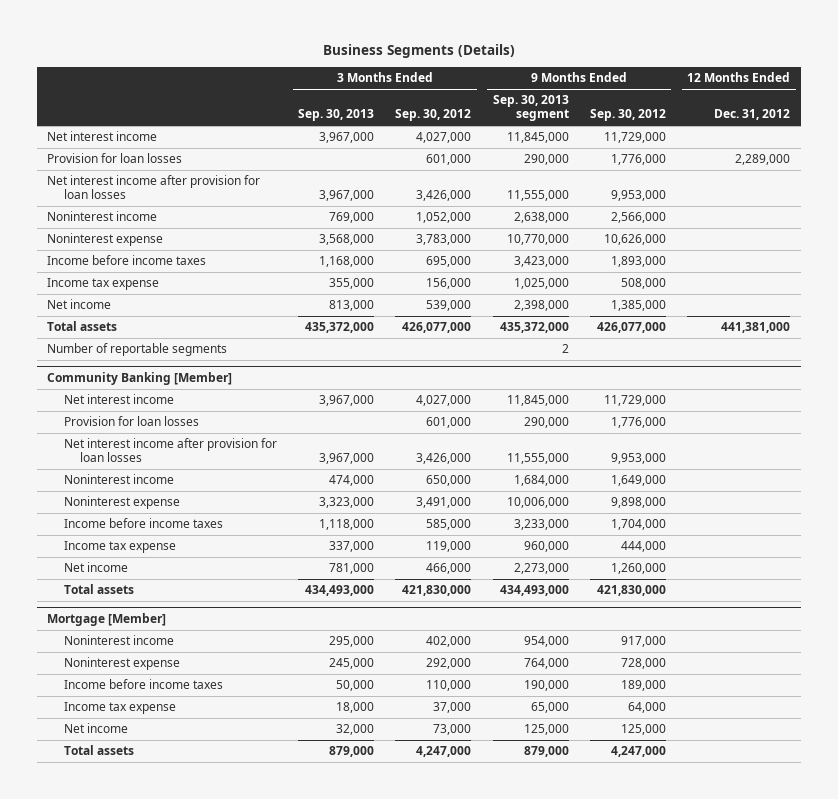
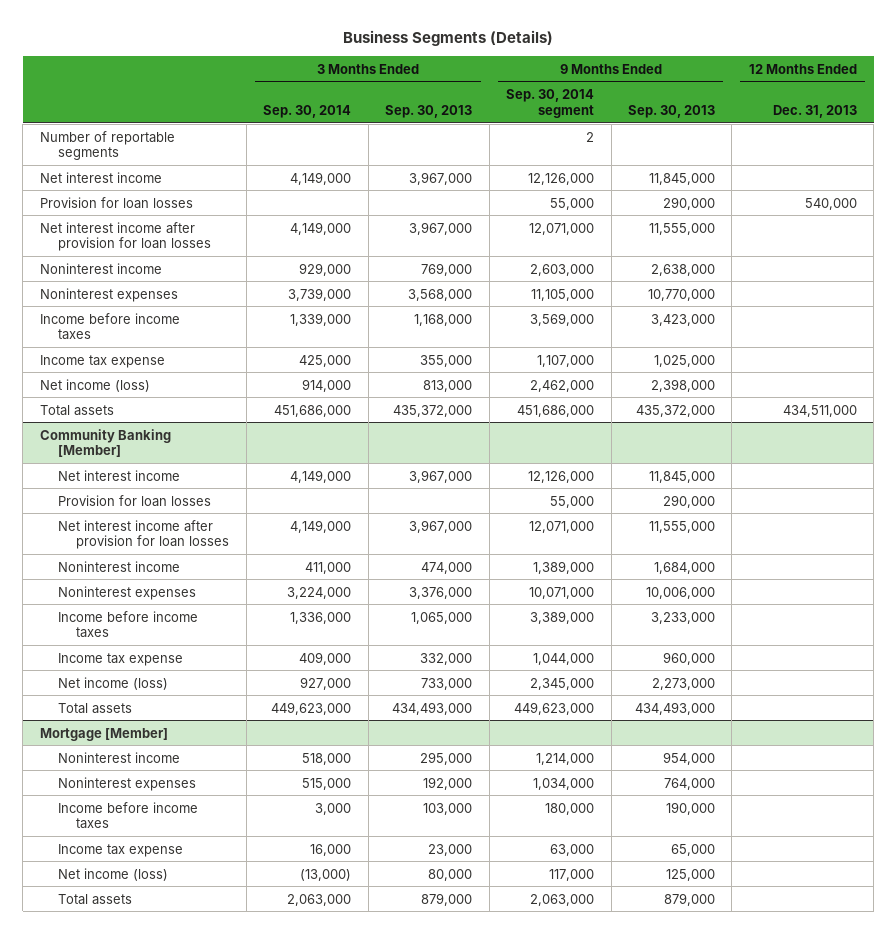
- | 3 Months Ended Sep. 30, 2013 | 3 Months Ended Sep. 30, 2012 | 9 Months Ended Sep. 30, 2013 segment | 9 Months Ended Sep. 30, 2012 | 12 Months Ended Dec. 31, 2012
+ | 3 Months Ended Sep. 30, 2014 | 3 Months Ended Sep. 30, 2013 | 9 Months Ended Sep. 30, 2014 segment | 9 Months Ended Sep. 30, 2013 | 12 Months Ended Dec. 31, 2013
moved up: Number of reportable segments | | | 2 | |
- Noninterest expense | 3,568,000 | 3,783,000 | 10,770,000 | 10,626,000 |
+ Noninterest expenses | 3,739,000 | 3,568,000 | 11,105,000 | 10,770,000 |
- Net income | 813,000 | 539,000 | 2,398,000 | 1,385,000 |
+ Net income (loss) | 914,000 | 813,000 | 2,462,000 | 2,398,000 |
@ Community Banking [Member]
- Noninterest expense | 3,323,000 | 3,491,000 | 10,006,000 | 9,898,000 |
- Income before income taxes | 1,118,000 | 585,000 | 3,233,000 | 1,704,000 |
- Income tax expense | 337,000 | 119,000 | 960,000 | 444,000 |
- Net income | 781,000 | 466,000 | 2,273,000 | 1,260,000 |
+ Noninterest expenses | 3,224,000 | 3,376,000 | 10,071,000 | 10,006,000 |
+ Income before income taxes | 1,336,000 | 1,065,000 | 3,389,000 | 3,233,000 |
+ Income tax expense | 409,000 | 332,000 | 1,044,000 | 960,000 |
+ Net income (loss) | 927,000 | 733,000 | 2,345,000 | 2,273,000 |
@ Mortgage [Member]
- Noninterest expense | 245,000 | 292,000 | 764,000 | 728,000 |
- Income before income taxes | 50,000 | 110,000 | 190,000 | 189,000 |
- Income tax expense | 18,000 | 37,000 | 65,000 | 64,000 |
- Net income | 32,000 | 73,000 | 125,000 | 125,000 |
+ Noninterest expenses | 515,000 | 192,000 | 1,034,000 | 764,000 |
+ Income before income taxes | 3,000 | 103,000 | 180,000 | 190,000 |
+ Income tax expense | 16,000 | 23,000 | 63,000 | 65,000 |
+ Net income (loss) | (13,000) | 80,000 | 117,000 | 125,000 |

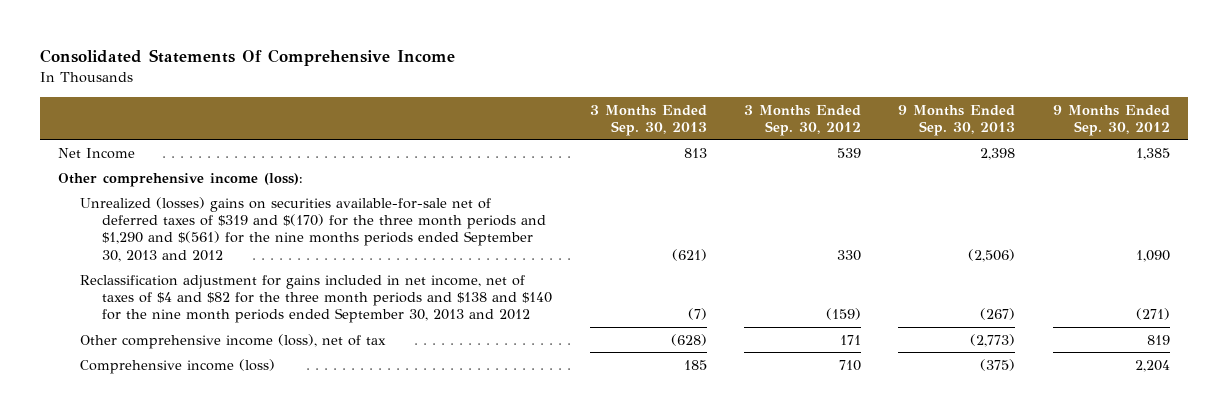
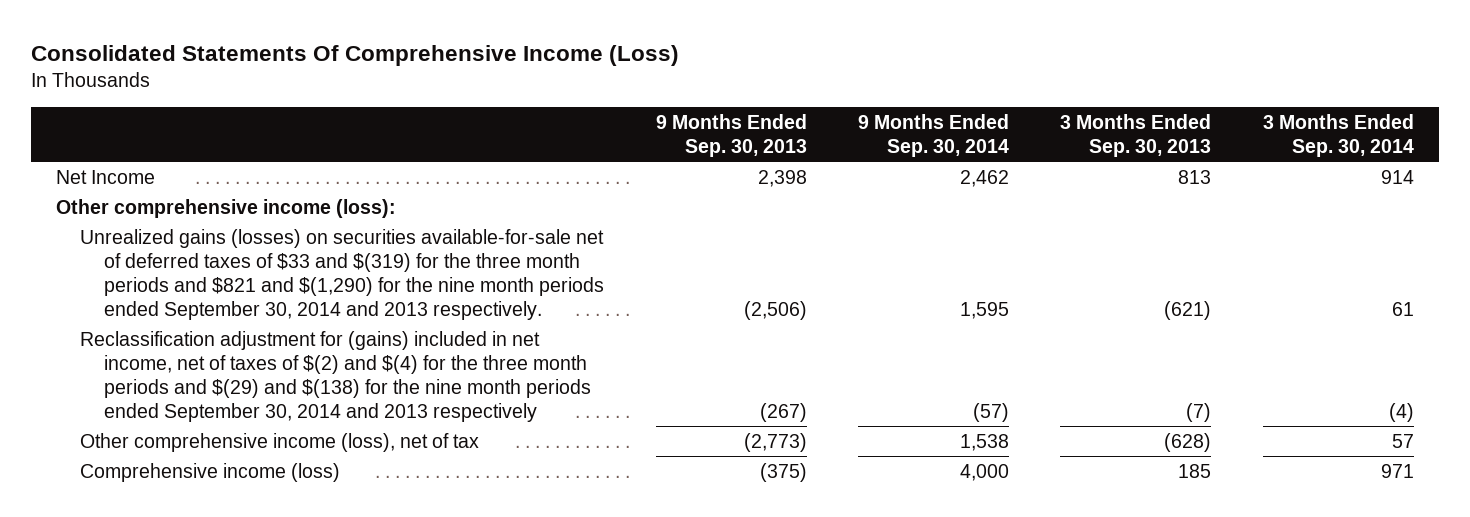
- Consolidated Statements Of Comprehensive Income
+ Consolidated Statements Of Comprehensive Income (Loss)
- | 3 Months Ended Sep. 30, 2013 | 3 Months Ended Sep. 30, 2012 | 9 Months Ended Sep. 30, 2013 | 9 Months Ended Sep. 30, 2012
+ | 9 Months Ended Sep. 30, 2013 | 9 Months Ended Sep. 30, 2014 | 3 Months Ended Sep. 30, 2013 | 3 Months Ended Sep. 30, 2014
- Unrealized (losses) gains on securities available-for-sale net of deferred taxes of $319 and $(170) for the three month periods and $1,290 and $(561) for the nine months periods ended September 30, 2013 and 2012 | (621) | 330 | (2,506) | 1,090
- Reclassification adjustment for gains included in net income, net of taxes of $4 and $82 for the three month periods and $138 and $140 for the nine month periods ended September 30, 2013 and 2012 | (7) | (159) | (267) | (271)
+ Unrealized gains (losses) on securities available-for-sale net of deferred taxes of $33 and $(319) for the three month periods and $821 and $(1,290) for the nine month periods ended September 30, 2014 and 2013 respectively. | (2,506) | 1,595 | (621) | 61
+ Reclassification adjustment for (gains) included in net income, net of taxes of $(2) and $(4) for the three month periods and $(29) and $(138) for the nine month periods ended September 30, 2014 and 2013 respectively | (267) | (57) | (7) | (4)

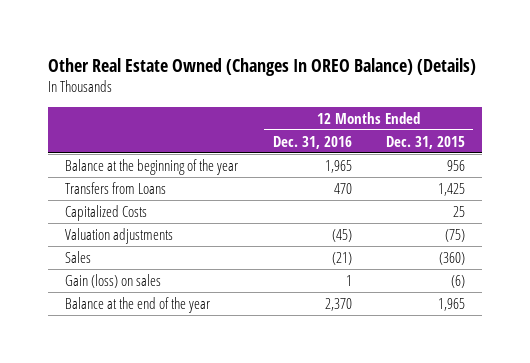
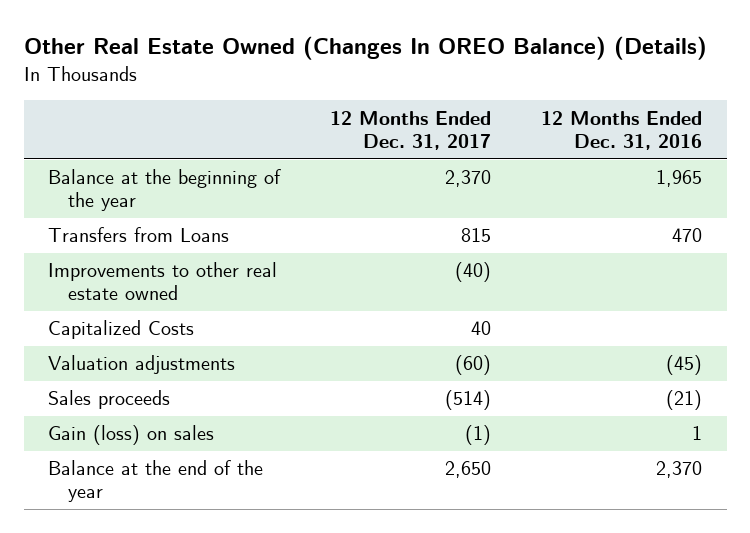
- | 12 Months Ended Dec. 31, 2016 | 12 Months Ended Dec. 31, 2015
+ | 12 Months Ended Dec. 31, 2017 | 12 Months Ended Dec. 31, 2016
+ Improvements to other real estate owned | (40) |
- Sales | (21) | (360)
+ Sales proceeds | (514) | (21)

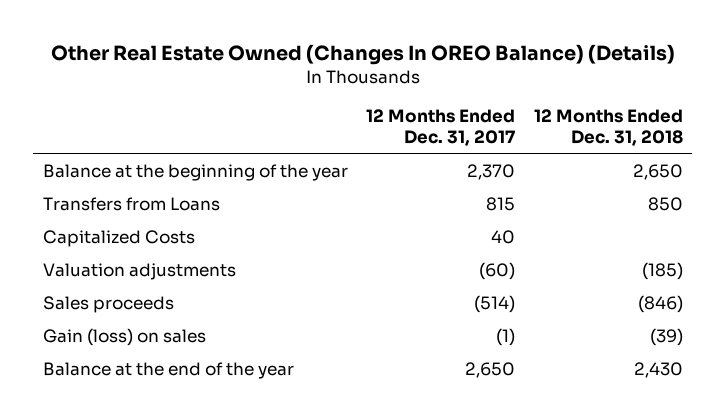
- | 12 Months Ended Dec. 31, 2017 | 12 Months Ended Dec. 31, 2016
+ | 12 Months Ended Dec. 31, 2017 | 12 Months Ended Dec. 31, 2018
- Improvements to other real estate owned | (40) |

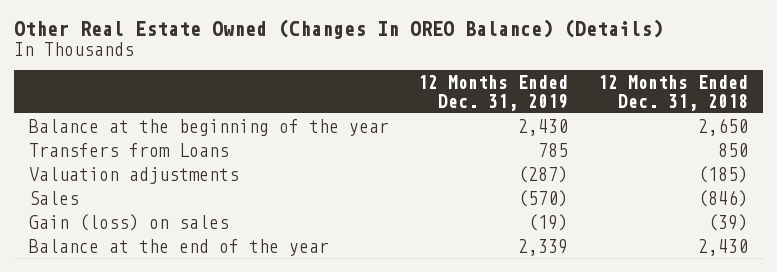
- | 12 Months Ended Dec. 31, 2017 | 12 Months Ended Dec. 31, 2018
+ | 12 Months Ended Dec. 31, 2019 | 12 Months Ended Dec. 31, 2018
- Capitalized Costs | 40 |
- Sales proceeds | (514) | (846)
+ Sales | (570) | (846)

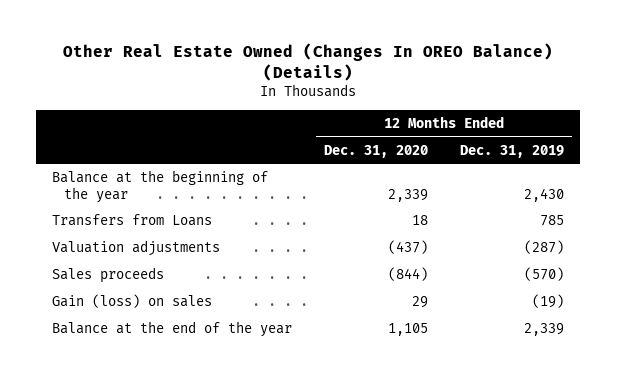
- | 12 Months Ended Dec. 31, 2019 | 12 Months Ended Dec. 31, 2018
+ | 12 Months Ended Dec. 31, 2020 | 12 Months Ended Dec. 31, 2019
- Sales | (570) | (846)
+ Sales proceeds | (844) | (570)

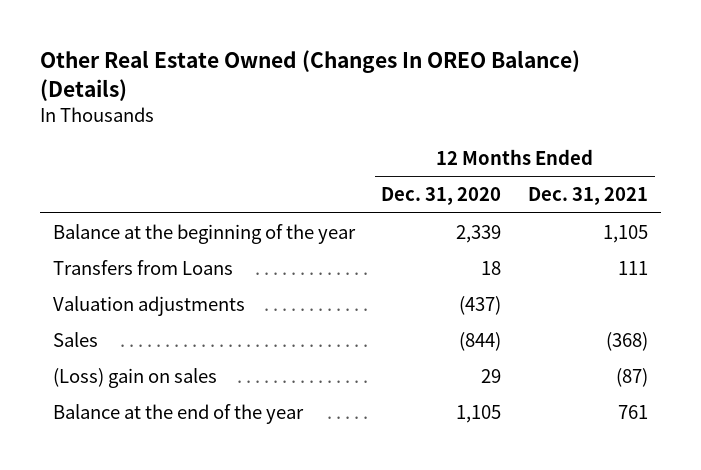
- | 12 Months Ended Dec. 31, 2020 | 12 Months Ended Dec. 31, 2019
+ | 12 Months Ended Dec. 31, 2020 | 12 Months Ended Dec. 31, 2021
- Sales proceeds | (844) | (570)
- Gain (loss) on sales | 29 | (19)
+ Sales | (844) | (368)
+ (Loss) gain on sales | 29 | (87)

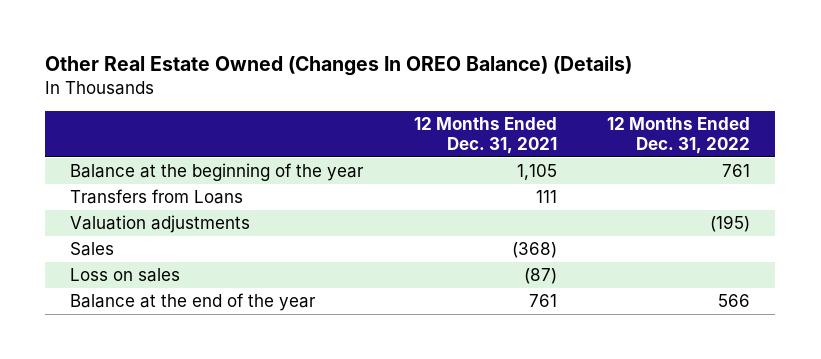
- | 12 Months Ended Dec. 31, 2020 | 12 Months Ended Dec. 31, 2021
+ | 12 Months Ended Dec. 31, 2021 | 12 Months Ended Dec. 31, 2022
- (Loss) gain on sales | 29 | (87)
+ Loss on sales | (87) |

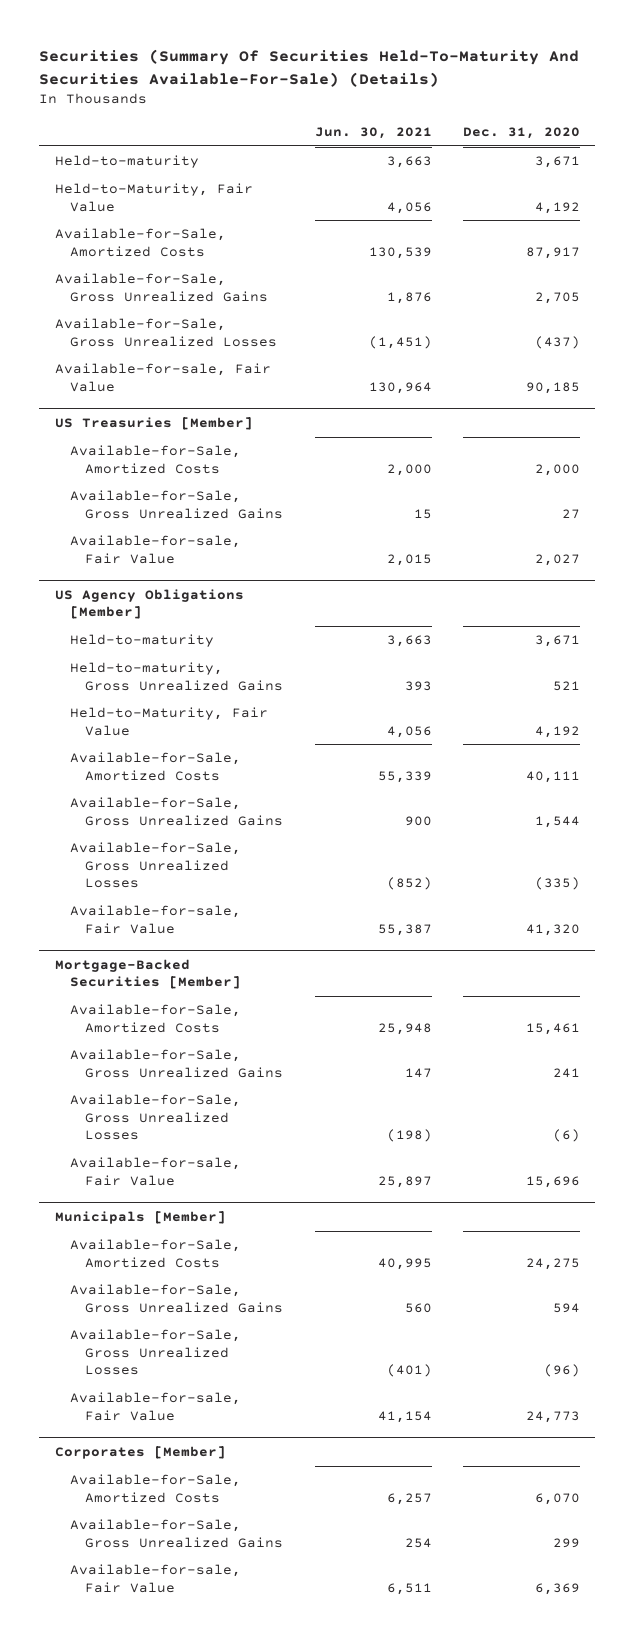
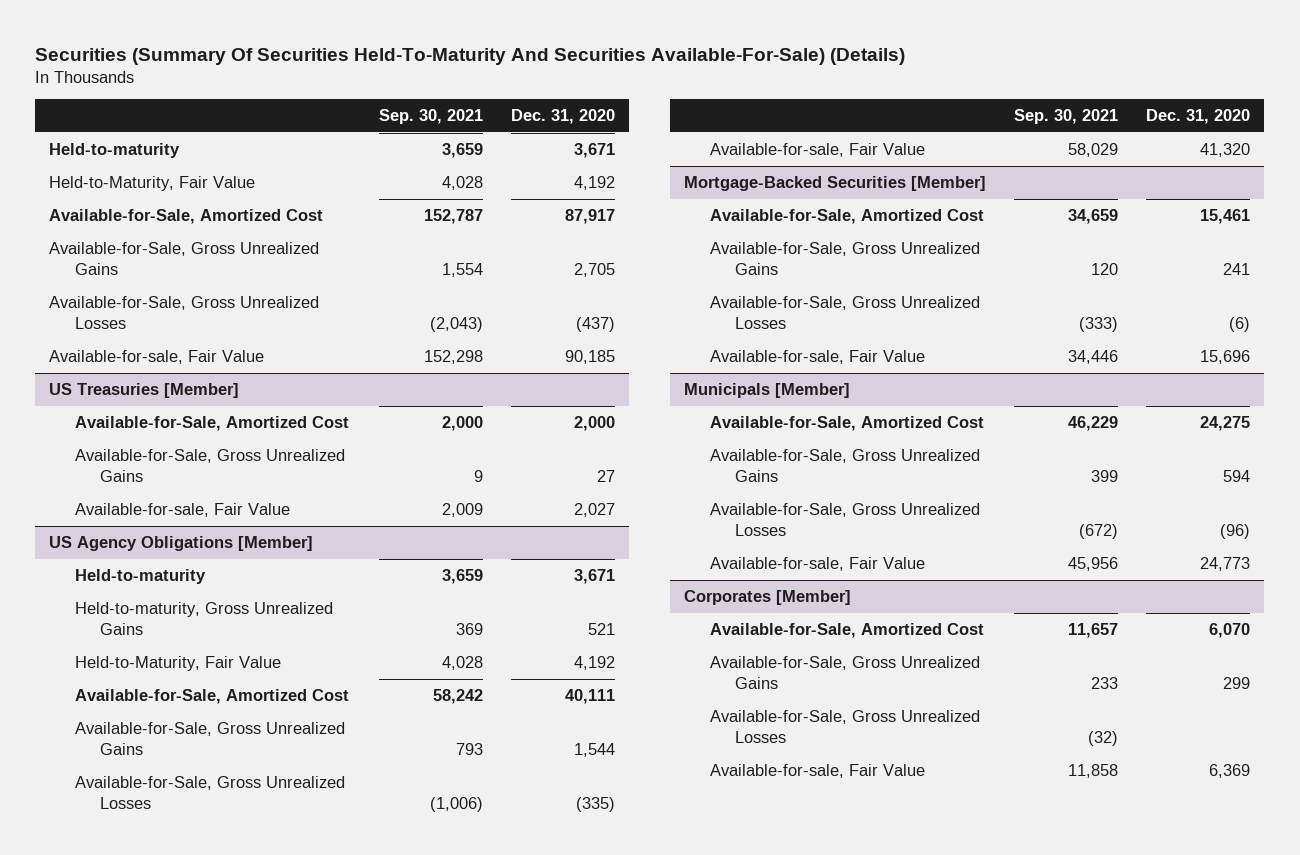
- | Jun. 30, 2021 | Dec. 31, 2020
+ | Sep. 30, 2021 | Dec. 31, 2020
- Available-for-Sale, Amortized Costs | 130,539 | 87,917
+ Available-for-Sale, Amortized Cost | 152,787 | 87,917
@ US Treasuries [Member]
- Available-for-Sale, Amortized Costs | 2,000 | 2,000
+ Available-for-Sale, Amortized Cost | 2,000 | 2,000
@ US Agency Obligations [Member]
- Available-for-Sale, Amortized Costs | 55,339 | 40,111
+ Available-for-Sale, Amortized Cost | 58,242 | 40,111
@ Mortgage-Backed Securities [Member]
- Available-for-Sale, Amortized Costs | 25,948 | 15,461
+ Available-for-Sale, Amortized Cost | 34,659 | 15,461
@ Municipals [Member]
- Available-for-Sale, Amortized Costs | 40,995 | 24,275
+ Available-for-Sale, Amortized Cost | 46,229 | 24,275
@ Corporates [Member]
- Available-for-Sale, Amortized Costs | 6,257 | 6,070
+ Available-for-Sale, Amortized Cost | 11,657 | 6,070
+ Available-for-Sale, Gross Unrealized Losses | (32) |

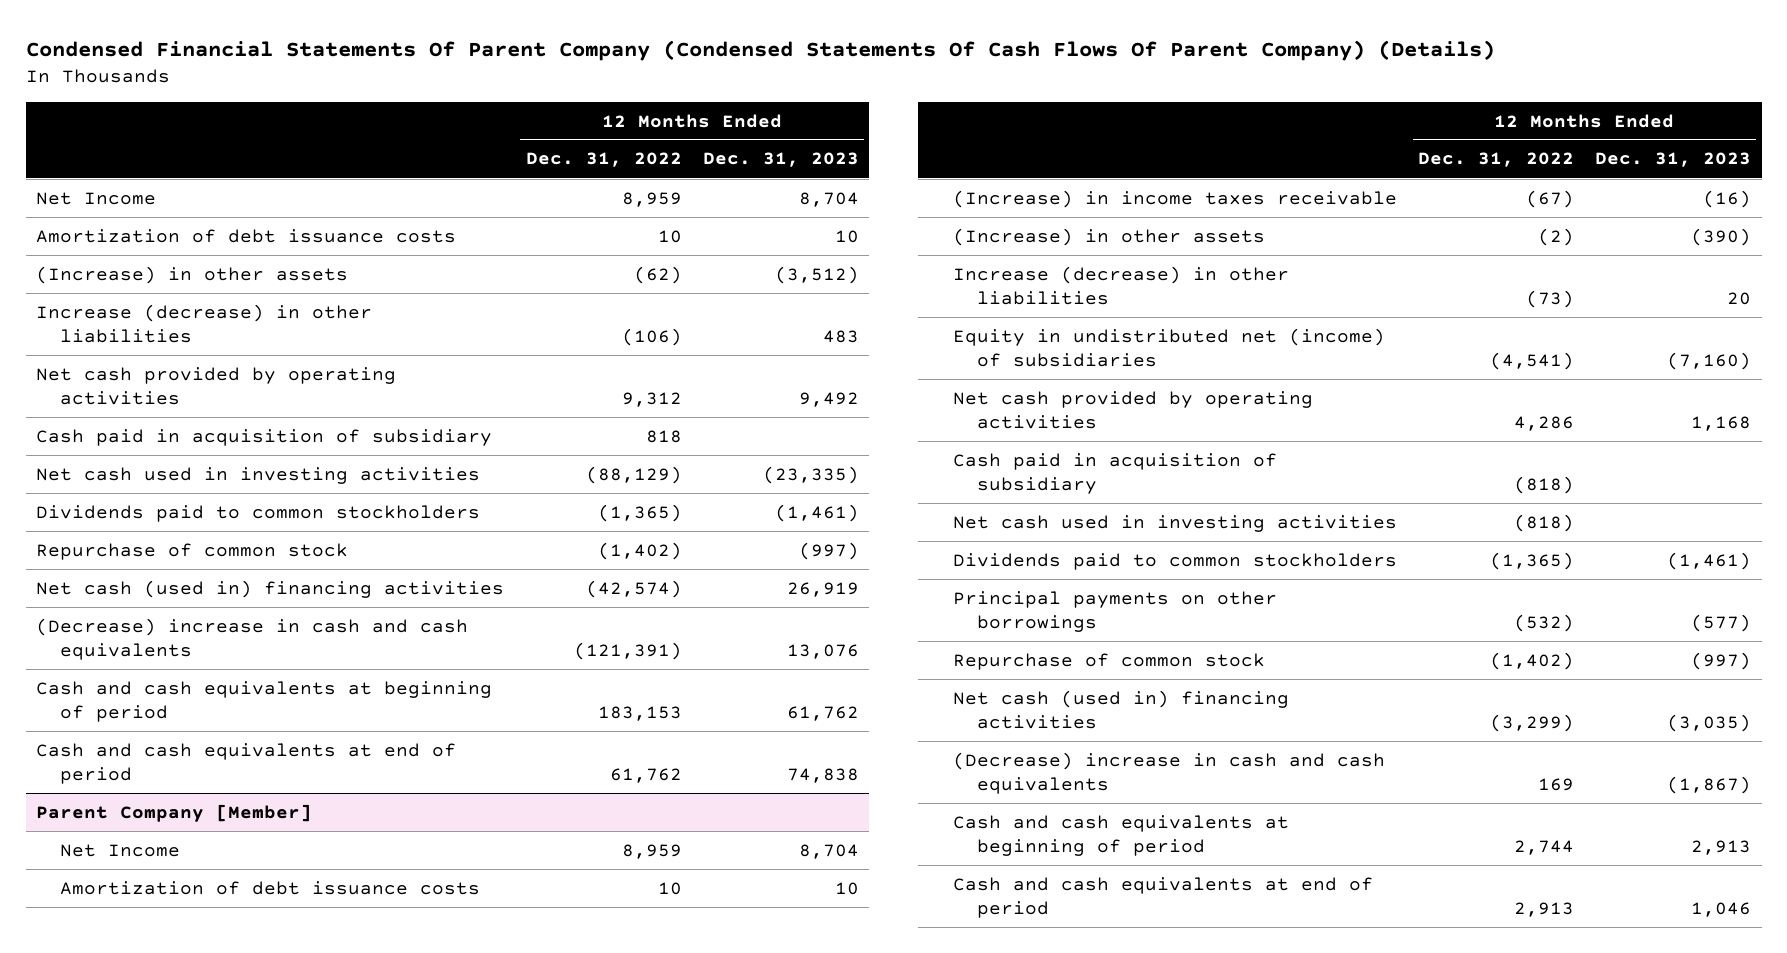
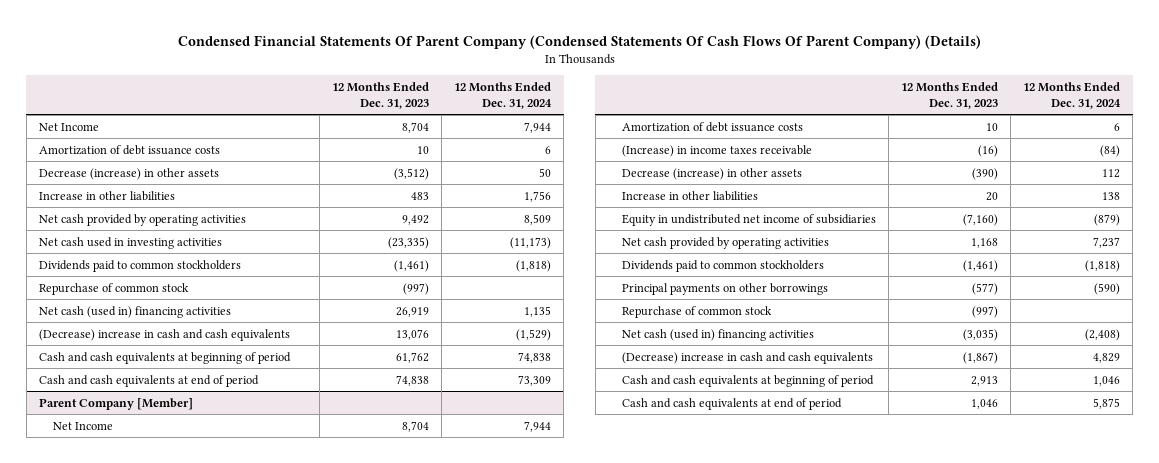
- | 12 Months Ended Dec. 31, 2022 | 12 Months Ended Dec. 31, 2023
+ | 12 Months Ended Dec. 31, 2023 | 12 Months Ended Dec. 31, 2024
- (Increase) in other assets | (62) | (3,512)
- Increase (decrease) in other liabilities | (106) | 483
+ Decrease (increase) in other assets | (3,512) | 50
+ Increase in other liabilities | 483 | 1,756
- Cash paid in acquisition of subsidiary | 818 |
@ Parent Company [Member]
- (Increase) in other assets | (2) | (390)
- Increase (decrease) in other liabilities | (73) | 20
- Equity in undistributed net (income) of subsidiaries | (4,541) | (7,160)
+ Decrease (increase) in other assets | (390) | 112
+ Increase in other liabilities | 20 | 138
+ Equity in undistributed net income of subsidiaries | (7,160) | (879)
- Cash paid in acquisition of subsidiary | (818) |
- Net cash used in investing activities | (818) |

